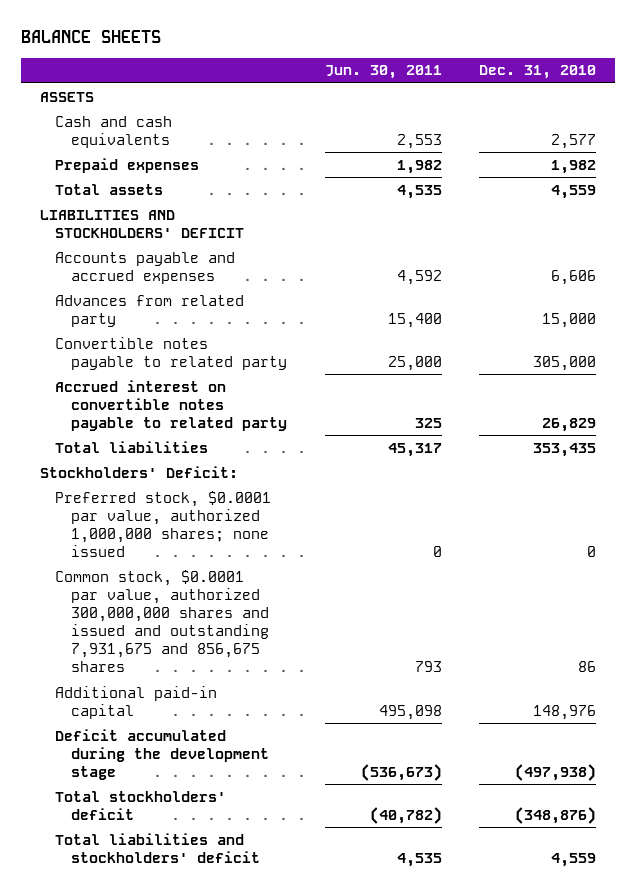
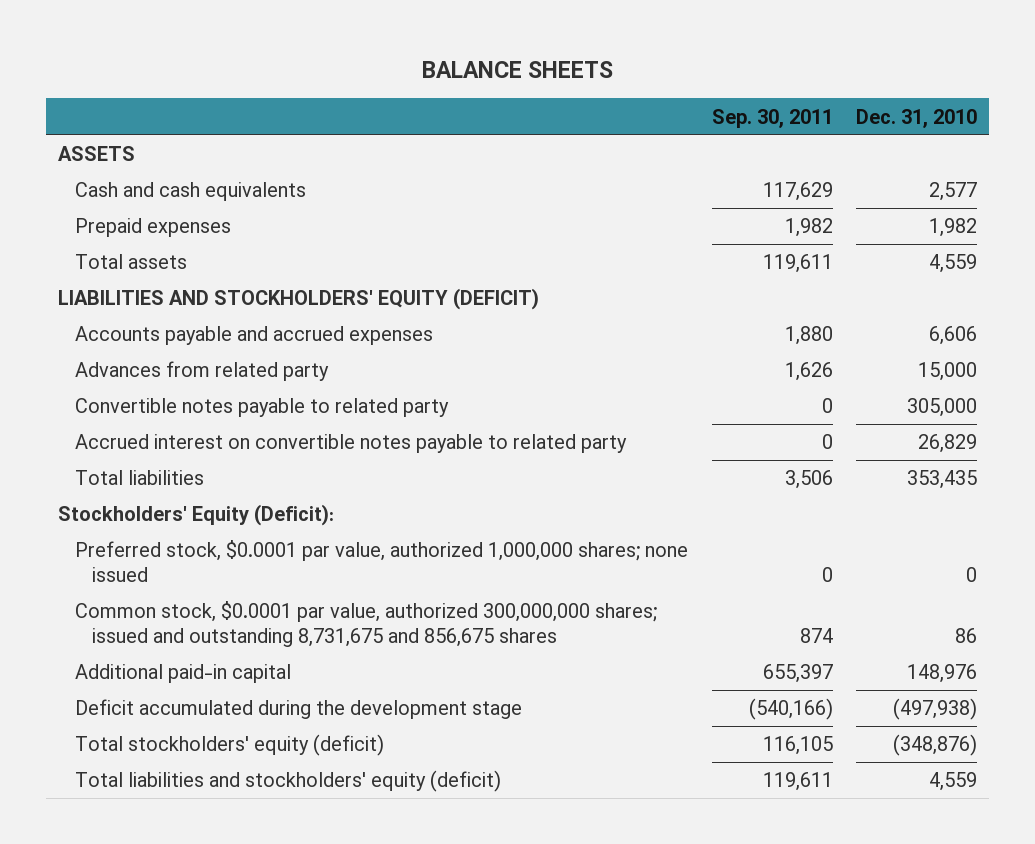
- | Jun. 30, 2011 | Dec. 31, 2010
+ | Sep. 30, 2011 | Dec. 31, 2010
- LIABILITIES AND STOCKHOLDERS' DEFICIT
+ LIABILITIES AND STOCKHOLDERS' EQUITY (DEFICIT)
- Stockholders' Deficit:
+ Stockholders' Equity (Deficit):
- Common stock, $0.0001 par value, authorized 300,000,000 shares and issued and outstanding 7,931,675 and 856,675 shares | 793 | 86
+ Common stock, $0.0001 par value, authorized 300,000,000 shares; issued and outstanding 8,731,675 and 856,675 shares | 874 | 86
- Total stockholders' deficit | (40,782) | (348,876)
- Total liabilities and stockholders' deficit | 4,535 | 4,559
+ Total stockholders' equity (deficit) | 116,105 | (348,876)
+ Total liabilities and stockholders' equity (deficit) | 119,611 | 4,559

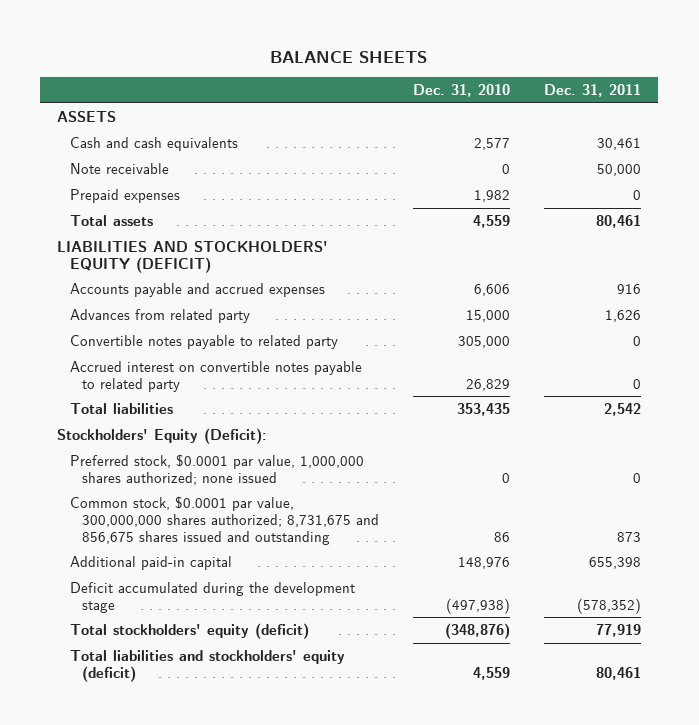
- | Sep. 30, 2011 | Dec. 31, 2010
+ | Dec. 31, 2010 | Dec. 31, 2011
+ Note receivable | 0 | 50,000
- Preferred stock, $0.0001 par value, authorized 1,000,000 shares; none issued | 0 | 0
- Common stock, $0.0001 par value, authorized 300,000,000 shares; issued and outstanding 8,731,675 and 856,675 shares | 874 | 86
+ Preferred stock, $0.0001 par value, 1,000,000 shares authorized; none issued | 0 | 0
+ Common stock, $0.0001 par value, 300,000,000 shares authorized; 8,731,675 and 856,675 shares issued and outstanding | 86 | 873

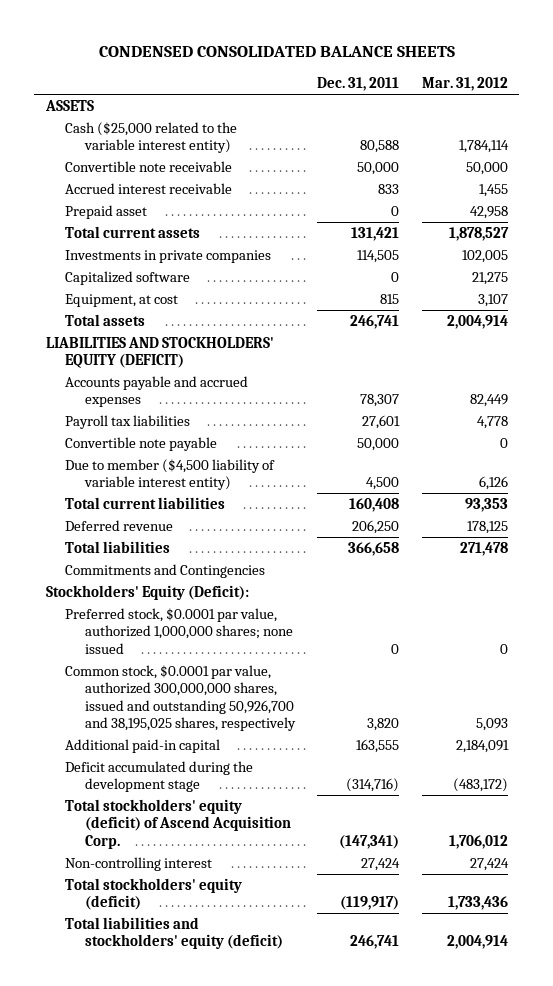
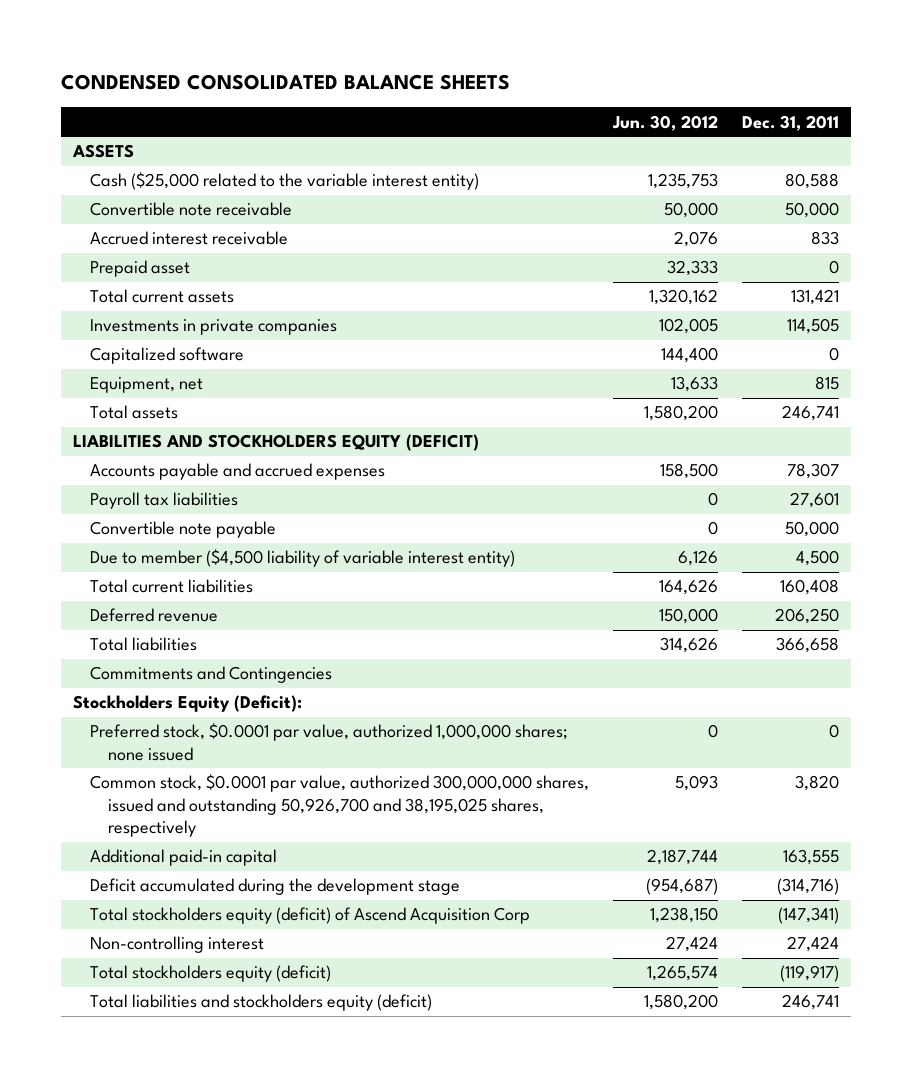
- | Dec. 31, 2011 | Mar. 31, 2012
+ | Jun. 30, 2012 | Dec. 31, 2011
- Equipment, at cost | 815 | 3,107
+ Equipment, net | 13,633 | 815
- LIABILITIES AND STOCKHOLDERS' EQUITY (DEFICIT)
+ LIABILITIES AND STOCKHOLDERS EQUITY (DEFICIT)
- Stockholders' Equity (Deficit):
+ Stockholders Equity (Deficit):
- Total stockholders' equity (deficit) of Ascend Acquisition Corp. | (147,341) | 1,706,012
+ Total stockholders equity (deficit) of Ascend Acquisition Corp | 1,238,150 | (147,341)
- Total stockholders' equity (deficit) | (119,917) | 1,733,436
- Total liabilities and stockholders' equity (deficit) | 246,741 | 2,004,914
+ Total stockholders equity (deficit) | 1,265,574 | (119,917)
+ Total liabilities and stockholders equity (deficit) | 1,580,200 | 246,741

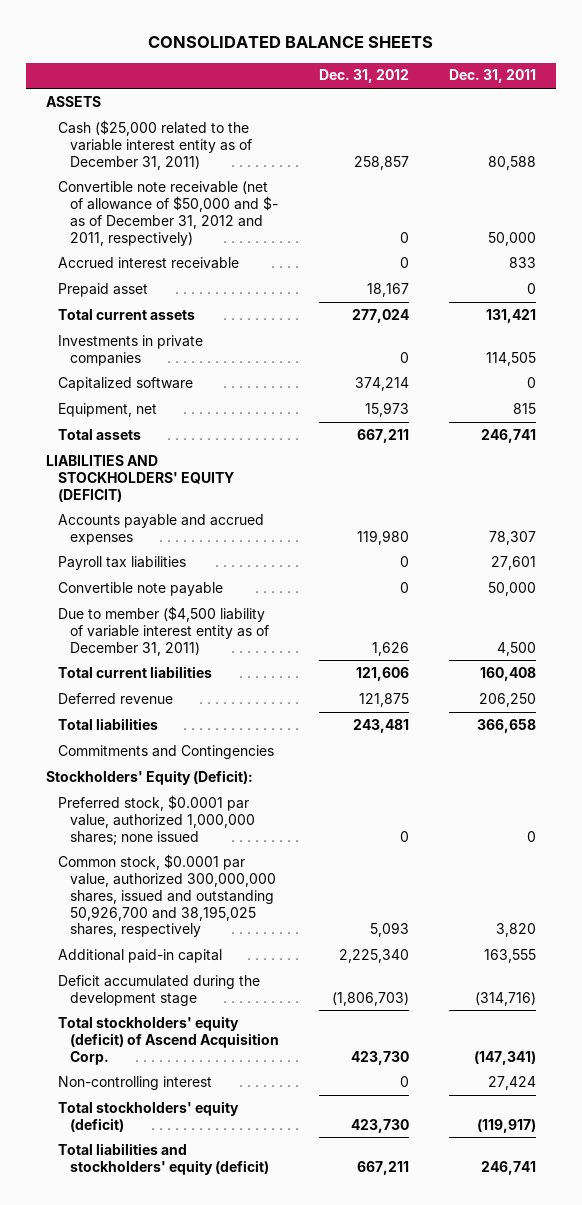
- CONDENSED CONSOLIDATED BALANCE SHEETS
+ CONSOLIDATED BALANCE SHEETS
- | Jun. 30, 2012 | Dec. 31, 2011
+ | Dec. 31, 2012 | Dec. 31, 2011
- Cash ($25,000 related to the variable interest entity) | 1,235,753 | 80,588
- Convertible note receivable | 50,000 | 50,000
+ Cash ($25,000 related to the variable interest entity as of December 31, 2011) | 258,857 | 80,588
+ Convertible note receivable (net of allowance of $50,000 and $- as of December 31, 2012 and 2011, respectively) | 0 | 50,000
- LIABILITIES AND STOCKHOLDERS EQUITY (DEFICIT)
+ LIABILITIES AND STOCKHOLDERS' EQUITY (DEFICIT)
- Due to member ($4,500 liability of variable interest entity) | 6,126 | 4,500
+ Due to member ($4,500 liability of variable interest entity as of December 31, 2011) | 1,626 | 4,500
- Stockholders Equity (Deficit):
+ Stockholders' Equity (Deficit):
- Total stockholders equity (deficit) of Ascend Acquisition Corp | 1,238,150 | (147,341)
+ Total stockholders' equity (deficit) of Ascend Acquisition Corp. | 423,730 | (147,341)
- Total stockholders equity (deficit) | 1,265,574 | (119,917)
- Total liabilities and stockholders equity (deficit) | 1,580,200 | 246,741
+ Total stockholders' equity (deficit) | 423,730 | (119,917)
+ Total liabilities and stockholders' equity (deficit) | 667,211 | 246,741

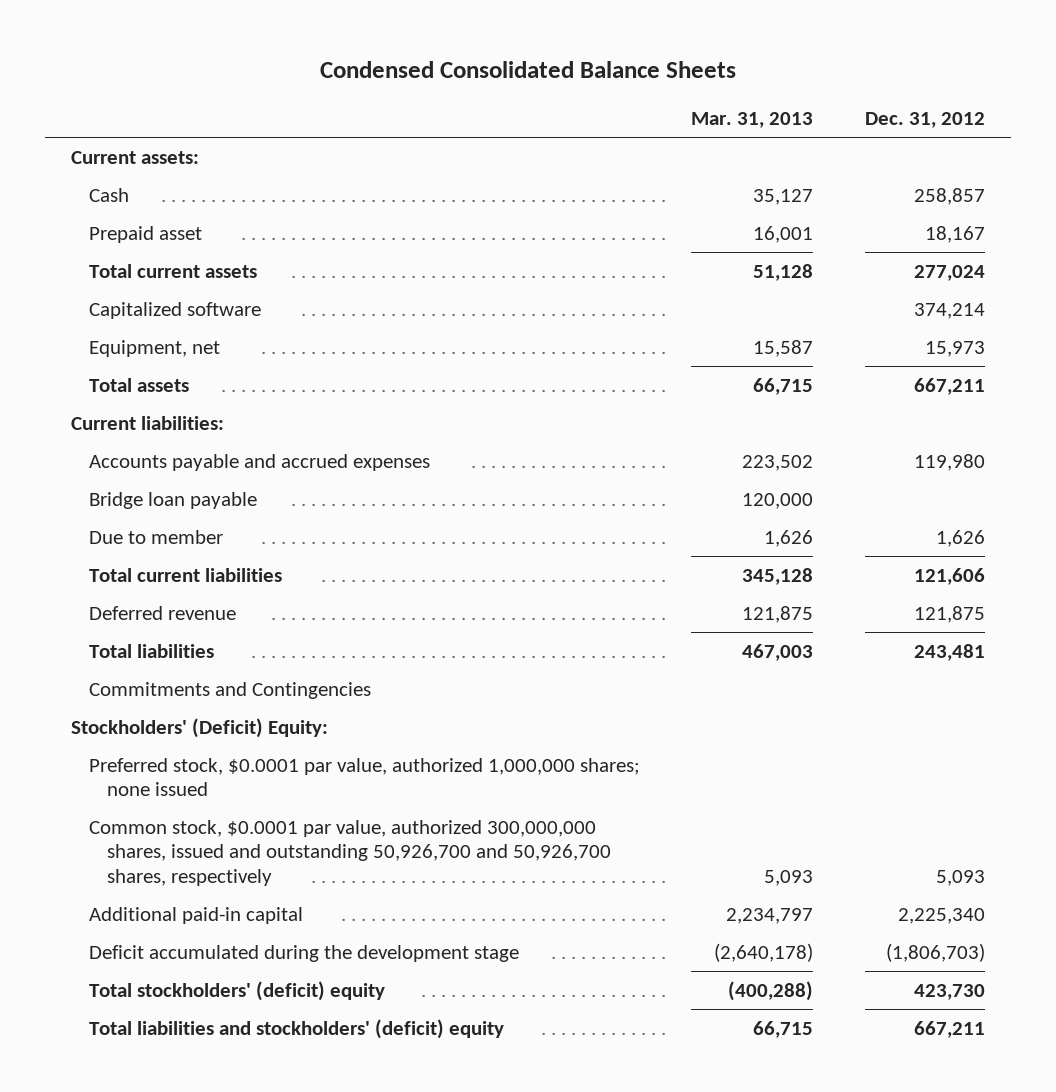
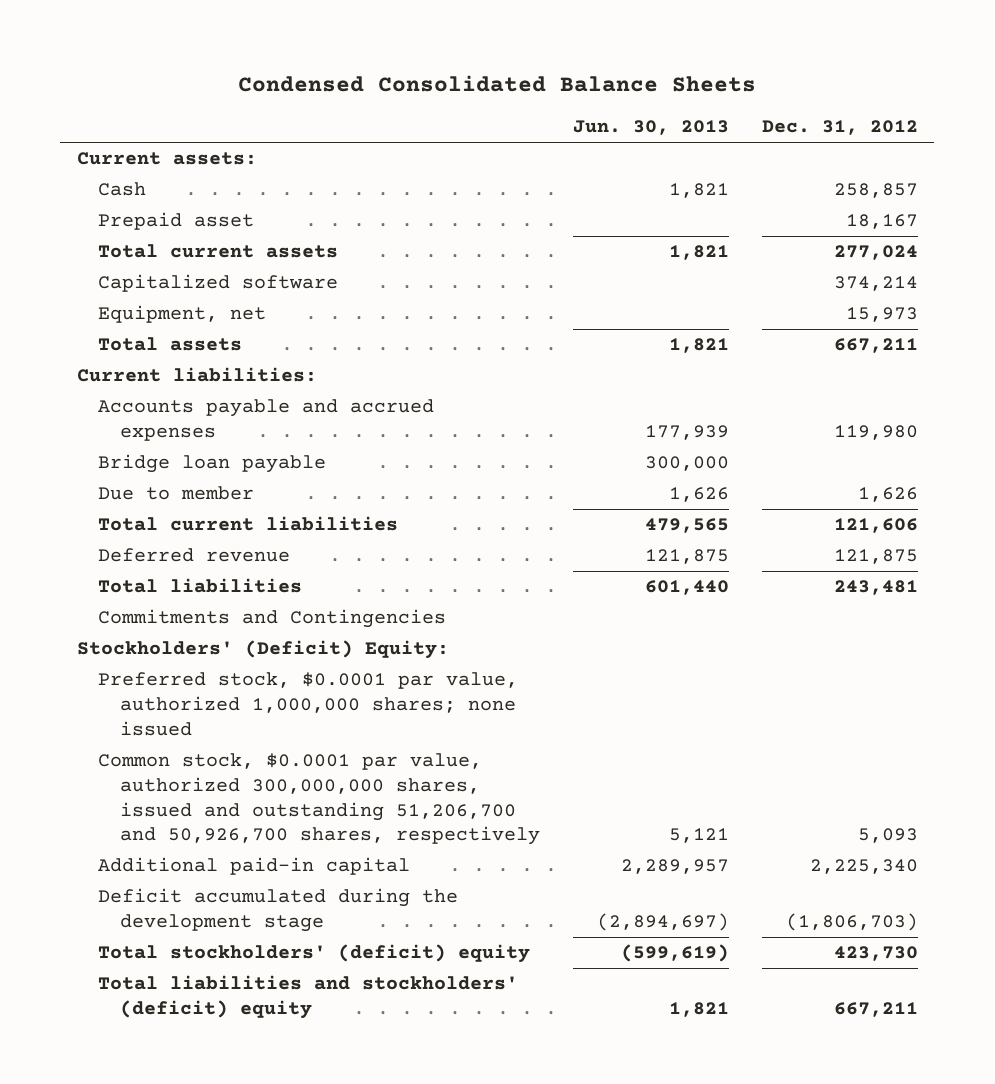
- | Mar. 31, 2013 | Dec. 31, 2012
+ | Jun. 30, 2013 | Dec. 31, 2012
- Common stock, $0.0001 par value, authorized 300,000,000 shares, issued and outstanding 50,926,700 and 50,926,700 shares, respectively | 5,093 | 5,093
+ Common stock, $0.0001 par value, authorized 300,000,000 shares, issued and outstanding 51,206,700 and 50,926,700 shares, respectively | 5,121 | 5,093

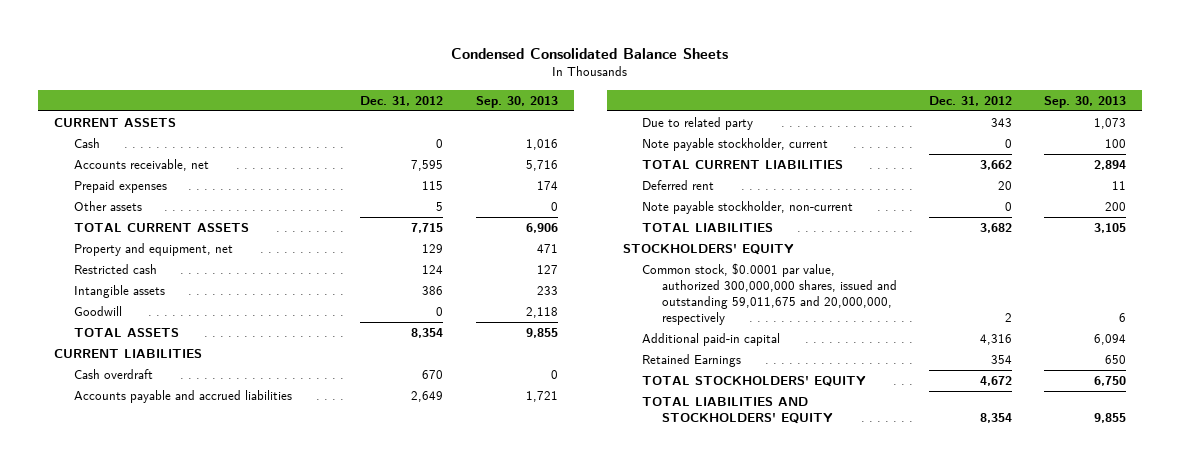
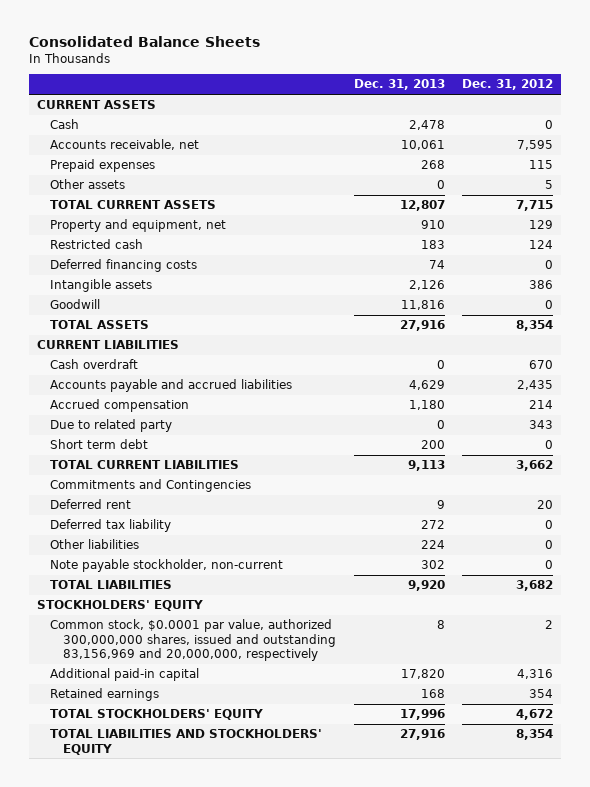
- Condensed Consolidated Balance Sheets
+ Consolidated Balance Sheets
- | Dec. 31, 2012 | Sep. 30, 2013
+ | Dec. 31, 2013 | Dec. 31, 2012
+ Deferred financing costs | 74 | 0
- Accounts payable and accrued liabilities | 2,649 | 1,721
+ Accounts payable and accrued liabilities | 4,629 | 2,435
+ Accrued compensation | 1,180 | 214
- Note payable stockholder, current | 0 | 100
+ Short term debt | 200 | 0
+ Commitments and Contingencies
+ Deferred tax liability | 272 | 0
+ Other liabilities | 224 | 0
- Common stock, $0.0001 par value, authorized 300,000,000 shares, issued and outstanding 59,011,675 and 20,000,000, respectively | 2 | 6
+ Common stock, $0.0001 par value, authorized 300,000,000 shares, issued and outstanding 83,156,969 and 20,000,000, respectively | 8 | 2
- Retained Earnings | 354 | 650
+ Retained earnings | 168 | 354

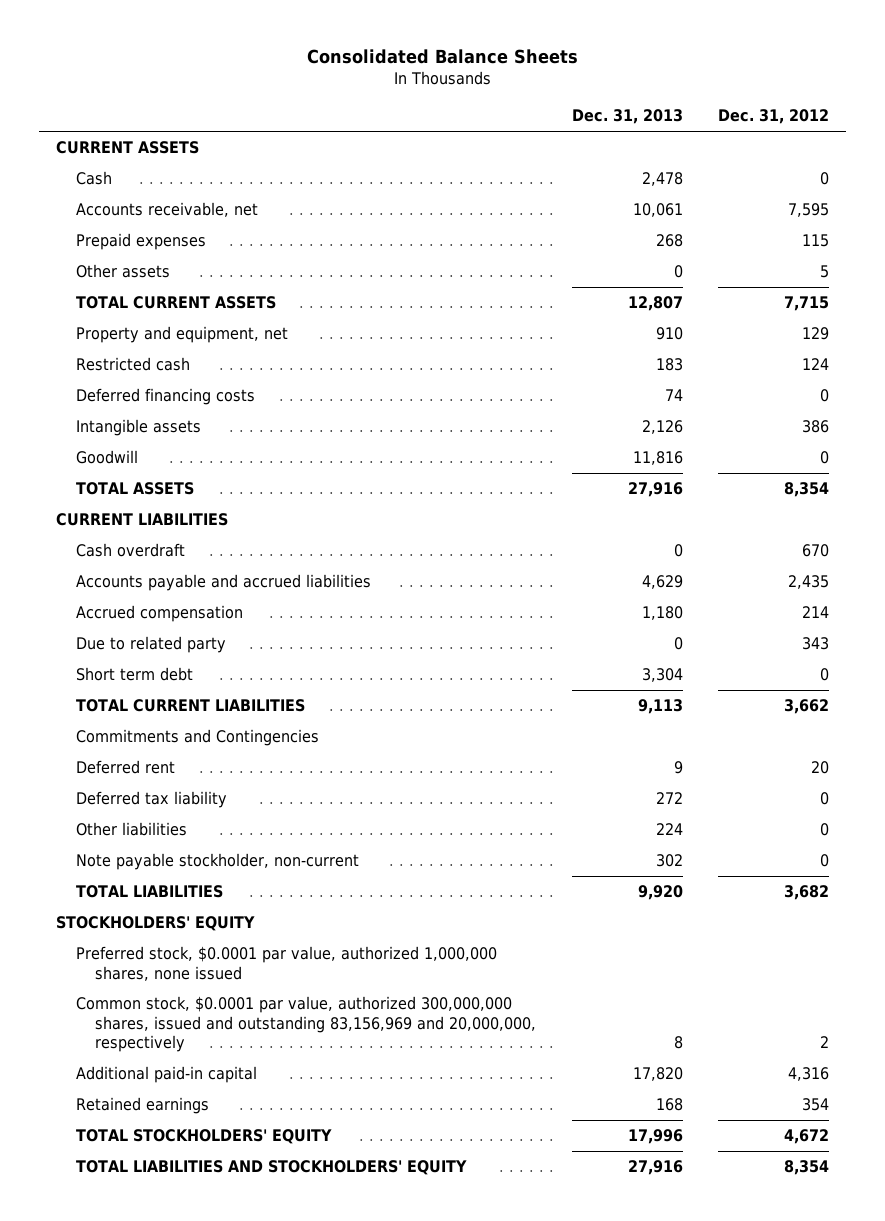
- Short term debt | 200 | 0
+ Short term debt | 3,304 | 0
+ Preferred stock, $0.0001 par value, authorized 1,000,000 shares, none issued

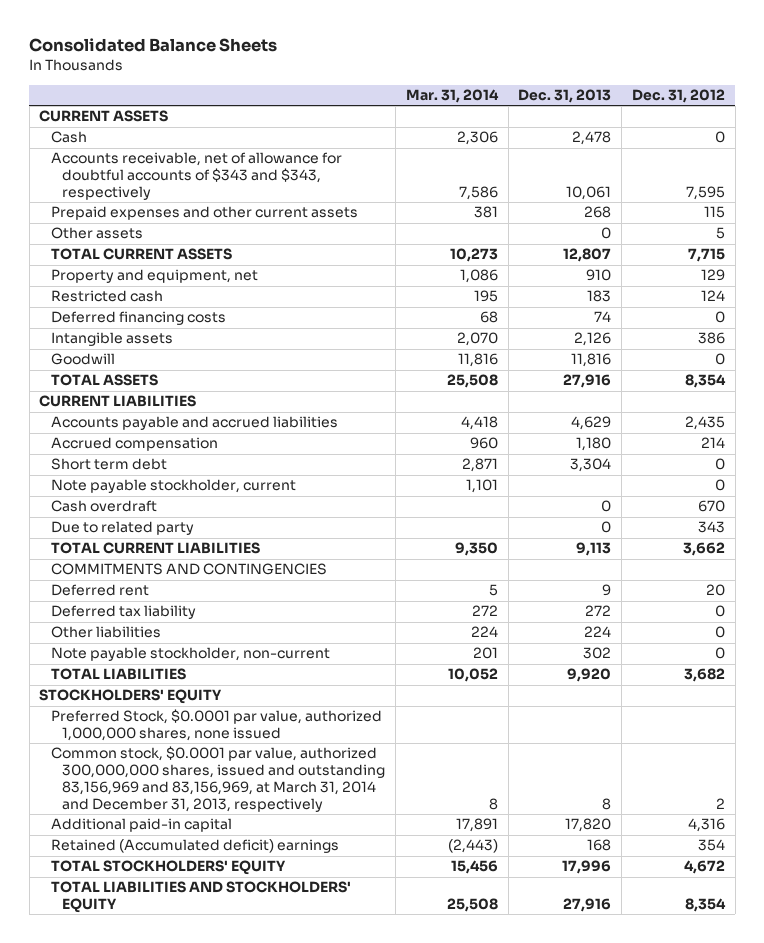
- | Dec. 31, 2013 | Dec. 31, 2012
+ | Mar. 31, 2014 | Dec. 31, 2013 | Dec. 31, 2012
- Accounts receivable, net | 10,061 | 7,595
- Prepaid expenses | 268 | 115
+ Accounts receivable, net of allowance for doubtful accounts of $343 and $343, respectively | 7,586 | 10,061 | 7,595
+ Prepaid expenses and other current assets | 381 | 268 | 115
+ Note payable stockholder, current | 1,101 | | 0
moved down: Cash overdraft | | 0 | 670
moved down: Due to related party | | 0 | 343
- Commitments and Contingencies
+ COMMITMENTS AND CONTINGENCIES
- Preferred stock, $0.0001 par value, authorized 1,000,000 shares, none issued
- Common stock, $0.0001 par value, authorized 300,000,000 shares, issued and outstanding 83,156,969 and 20,000,000, respectively | 8 | 2
+ Preferred Stock, $0.0001 par value, authorized 1,000,000 shares, none issued
+ Common stock, $0.0001 par value, authorized 300,000,000 shares, issued and outstanding 83,156,969 and 83,156,969, at March 31, 2014 and December 31, 2013, respectively | 8 | 8 | 2
- Retained earnings | 168 | 354
+ Retained (Accumulated deficit) earnings | (2,443) | 168 | 354

